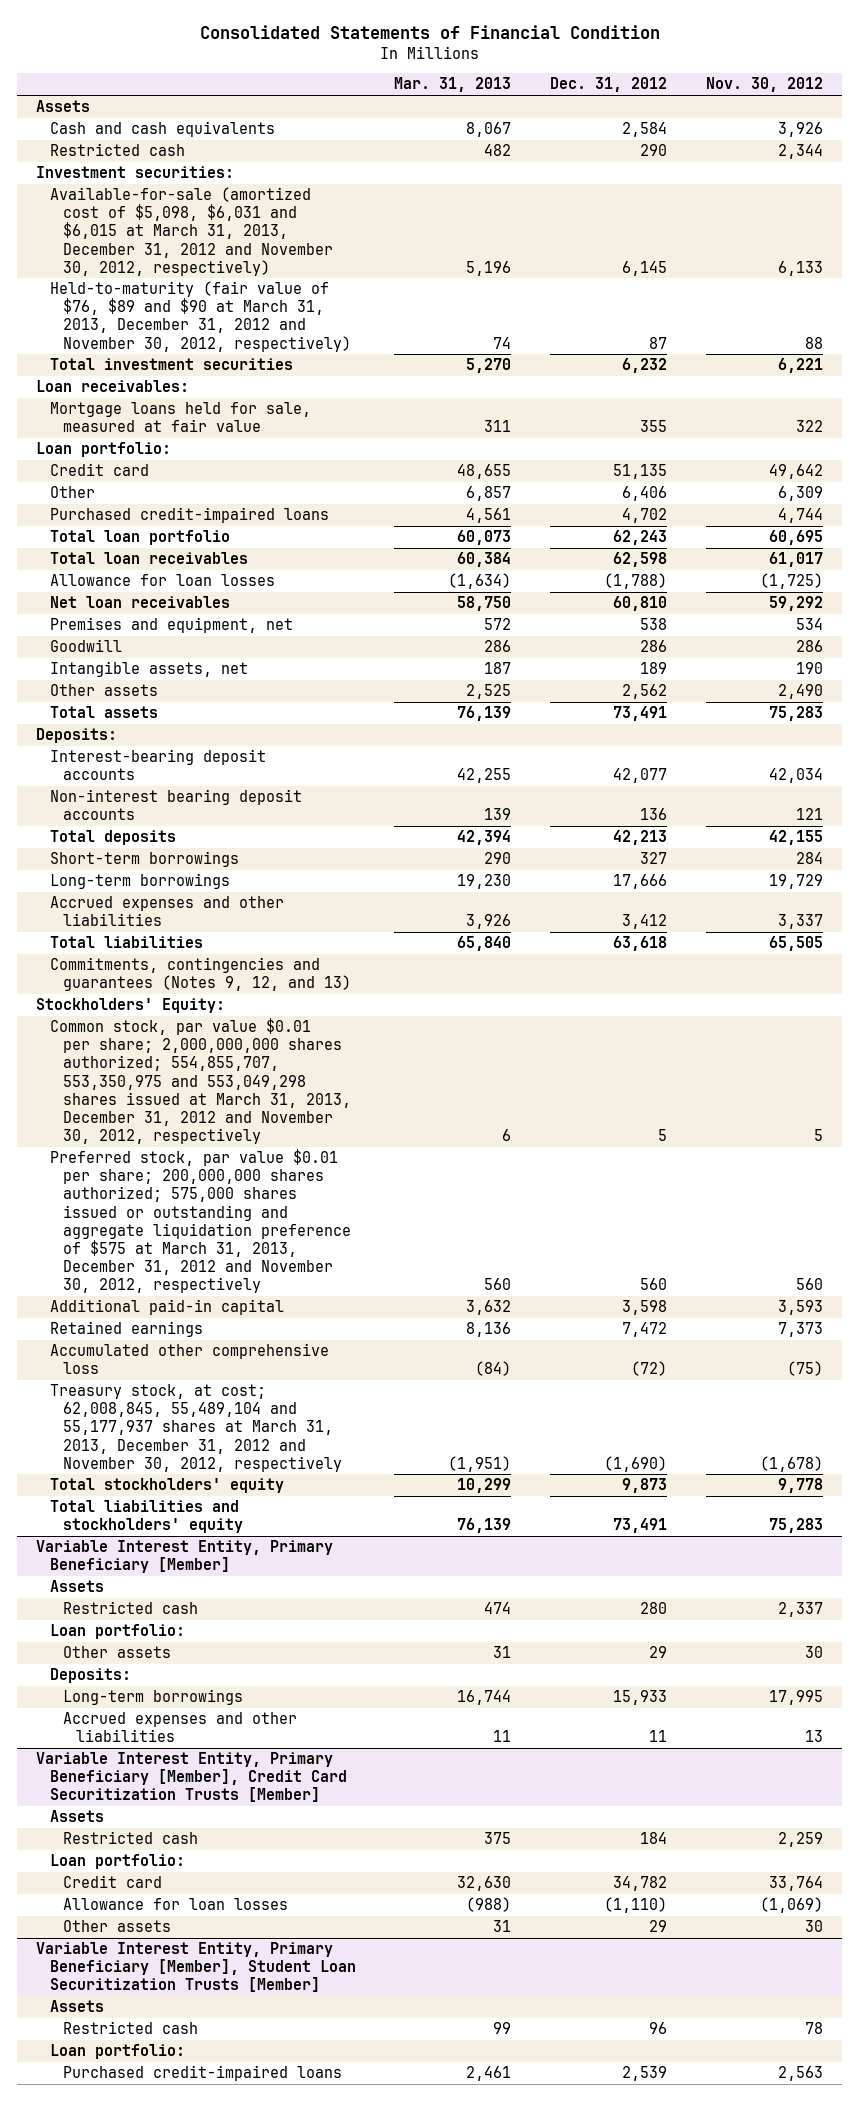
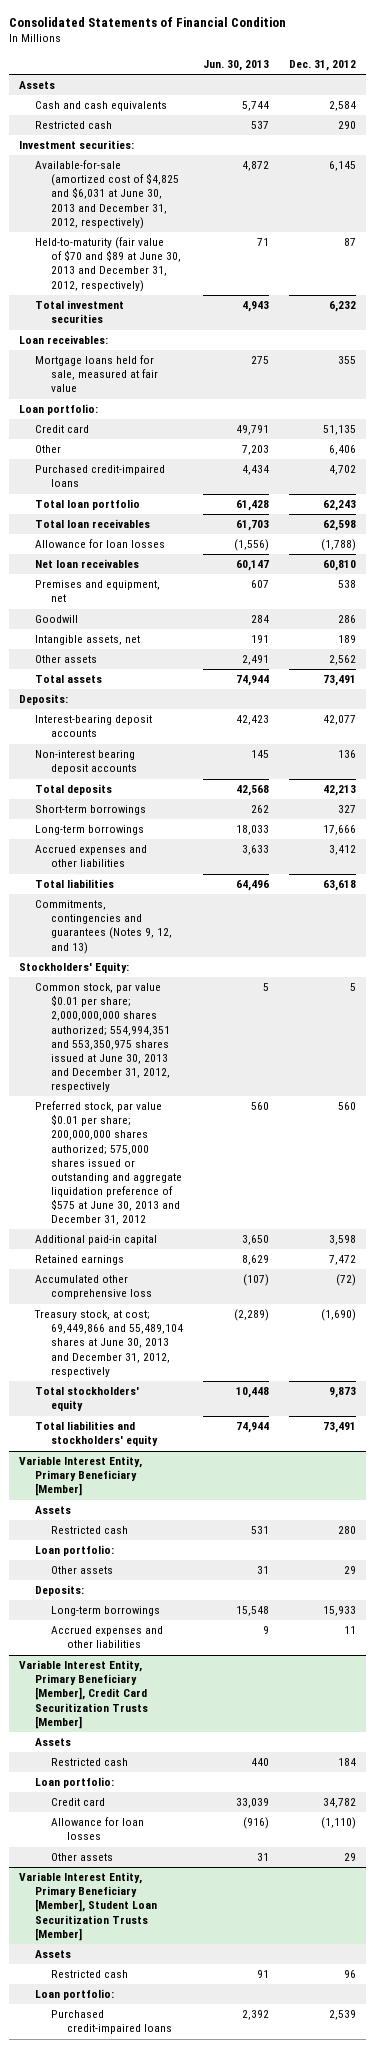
- | Mar. 31, 2013 | Dec. 31, 2012 | Nov. 30, 2012
+ | Jun. 30, 2013 | Dec. 31, 2012
- Available-for-sale (amortized cost of $5,098, $6,031 and $6,015 at March 31, 2013, December 31, 2012 and November 30, 2012, respectively) | 5,196 | 6,145 | 6,133
- Held-to-maturity (fair value of $76, $89 and $90 at March 31, 2013, December 31, 2012 and November 30, 2012, respectively) | 74 | 87 | 88
+ Available-for-sale (amortized cost of $4,825 and $6,031 at June 30, 2013 and December 31, 2012, respectively) | 4,872 | 6,145
+ Held-to-maturity (fair value of $70 and $89 at June 30, 2013 and December 31, 2012, respectively) | 71 | 87
- Common stock, par value $0.01 per share; 2,000,000,000 shares authorized; 554,855,707, 553,350,975 and 553,049,298 shares issued at March 31, 2013, December 31, 2012 and November 30, 2012, respectively | 6 | 5 | 5
- Preferred stock, par value $0.01 per share; 200,000,000 shares authorized; 575,000 shares issued or outstanding and aggregate liquidation preference of $575 at March 31, 2013, December 31, 2012 and November 30, 2012, respectively | 560 | 560 | 560
+ Common stock, par value $0.01 per share; 2,000,000,000 shares authorized; 554,994,351 and 553,350,975 shares issued at June 30, 2013 and December 31, 2012, respectively | 5 | 5
+ Preferred stock, par value $0.01 per share; 200,000,000 shares authorized; 575,000 shares issued or outstanding and aggregate liquidation preference of $575 at June 30, 2013 and December 31, 2012 | 560 | 560
- Treasury stock, at cost; 62,008,845, 55,489,104 and 55,177,937 shares at March 31, 2013, December 31, 2012 and November 30, 2012, respectively | (1,951) | (1,690) | (1,678)
+ Treasury stock, at cost; 69,449,866 and 55,489,104 shares at June 30, 2013 and December 31, 2012, respectively | (2,289) | (1,690)

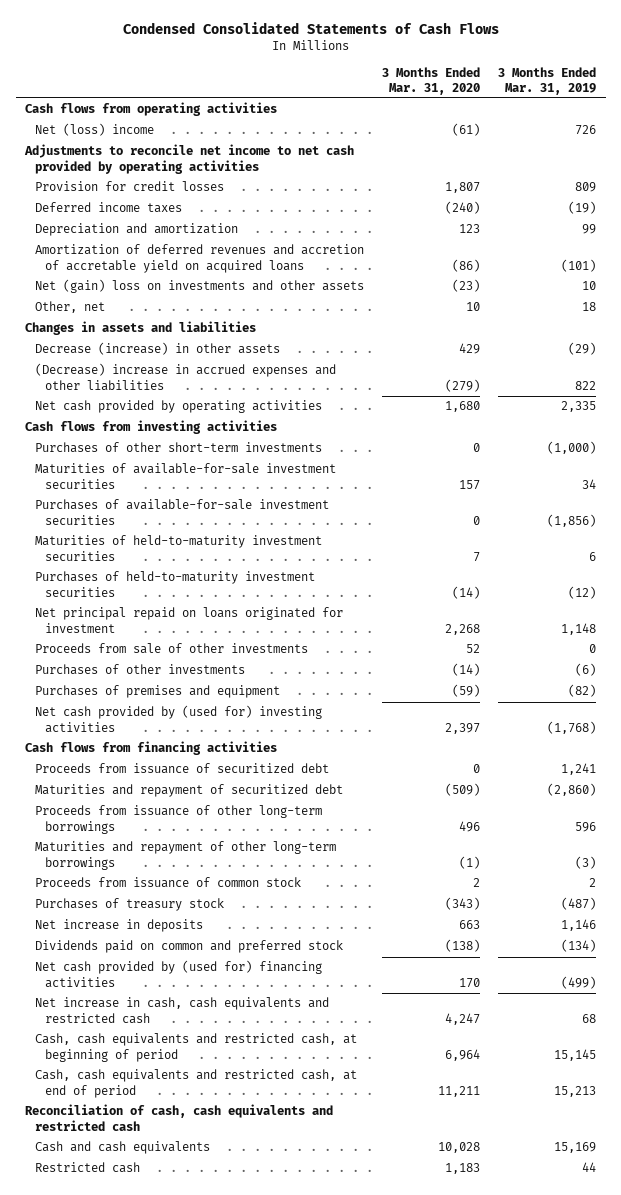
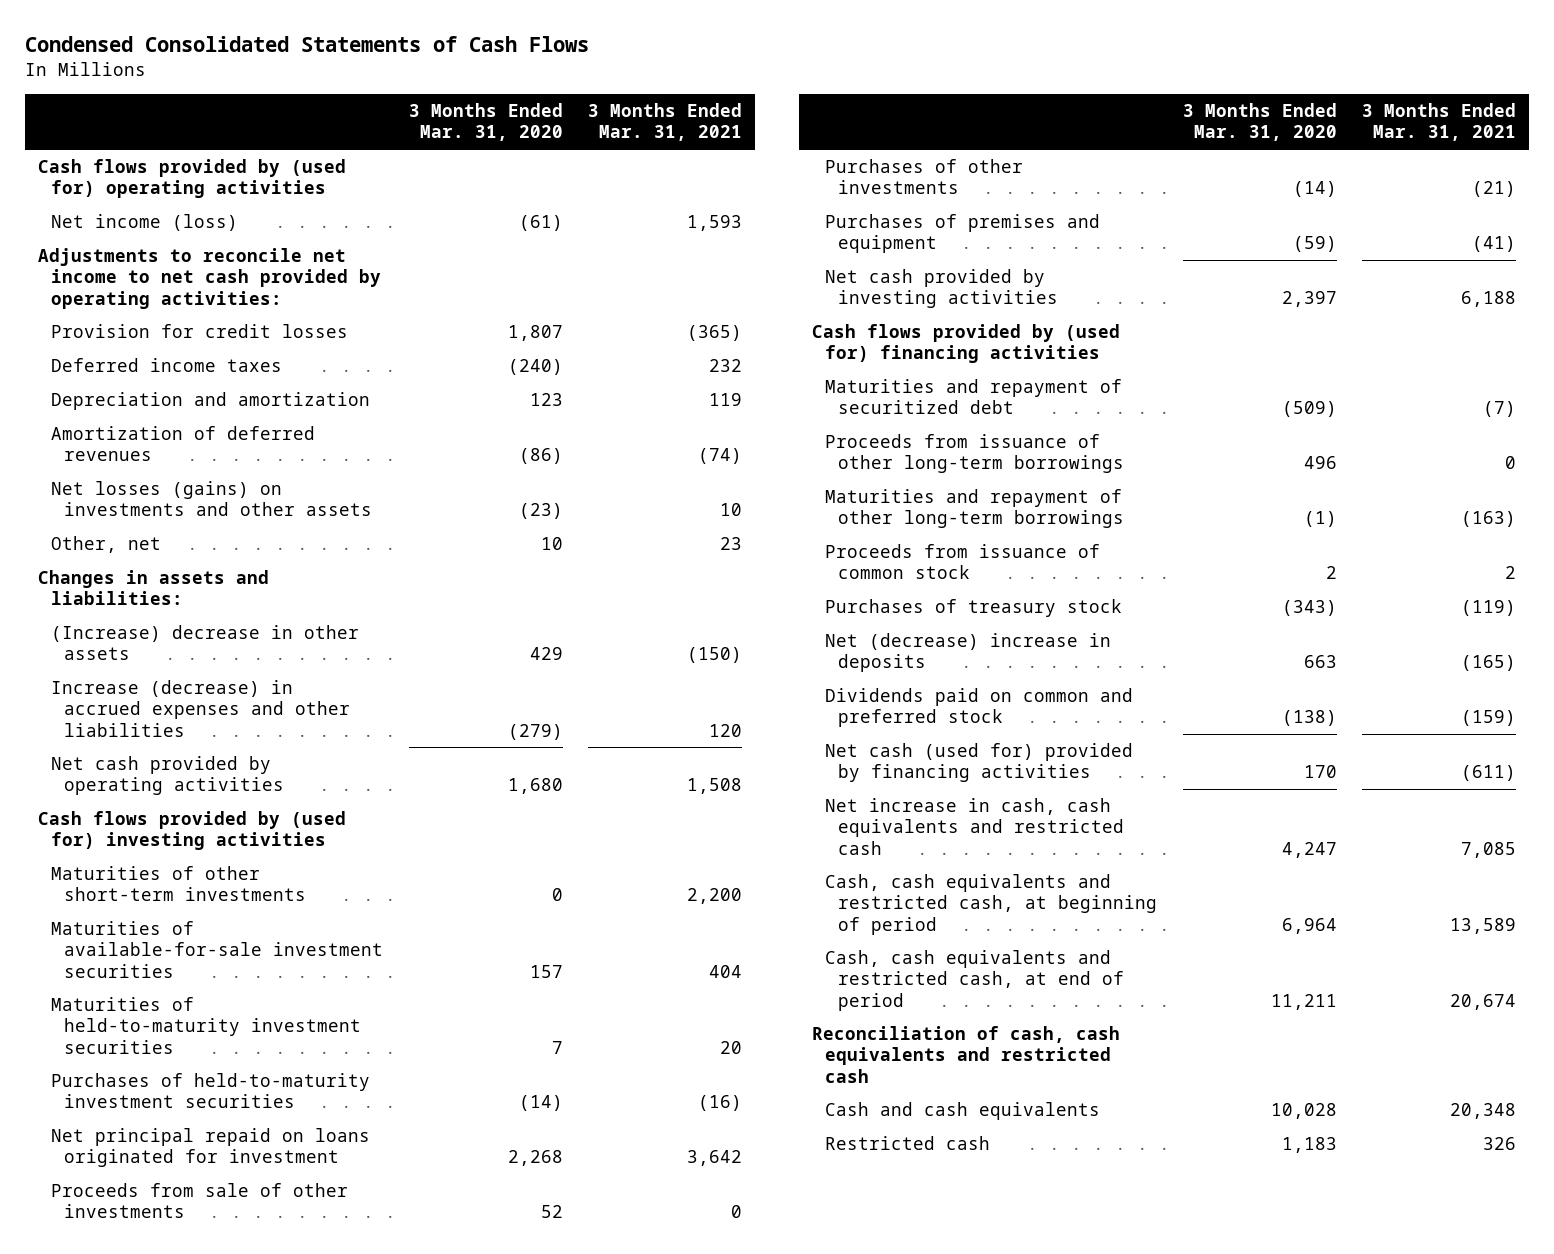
- | 3 Months Ended Mar. 31, 2020 | 3 Months Ended Mar. 31, 2019
+ | 3 Months Ended Mar. 31, 2020 | 3 Months Ended Mar. 31, 2021
- Cash flows from operating activities
- Net (loss) income | (61) | 726
- Adjustments to reconcile net income to net cash provided by operating activities
+ Cash flows provided by (used for) operating activities
+ Net income (loss) | (61) | 1,593
+ Adjustments to reconcile net income to net cash provided by operating activities:
- Amortization of deferred revenues and accretion of accretable yield on acquired loans | (86) | (101)
- Net (gain) loss on investments and other assets | (23) | 10
+ Amortization of deferred revenues | (86) | (74)
+ Net losses (gains) on investments and other assets | (23) | 10
- Changes in assets and liabilities
- Decrease (increase) in other assets | 429 | (29)
- (Decrease) increase in accrued expenses and other liabilities | (279) | 822
+ Changes in assets and liabilities:
+ (Increase) decrease in other assets | 429 | (150)
+ Increase (decrease) in accrued expenses and other liabilities | (279) | 120
- Cash flows from investing activities
- Purchases of other short-term investments | 0 | (1,000)
+ Cash flows provided by (used for) investing activities
+ Maturities of other short-term investments | 0 | 2,200
- Purchases of available-for-sale investment securities | 0 | (1,856)
- Net cash provided by (used for) investing activities | 2,397 | (1,768)
- Cash flows from financing activities
- Proceeds from issuance of securitized debt | 0 | 1,241
+ Net cash provided by investing activities | 2,397 | 6,188
+ Cash flows provided by (used for) financing activities
- Net increase in deposits | 663 | 1,146
+ Net (decrease) increase in deposits | 663 | (165)
- Net cash provided by (used for) financing activities | 170 | (499)
+ Net cash (used for) provided by financing activities | 170 | (611)

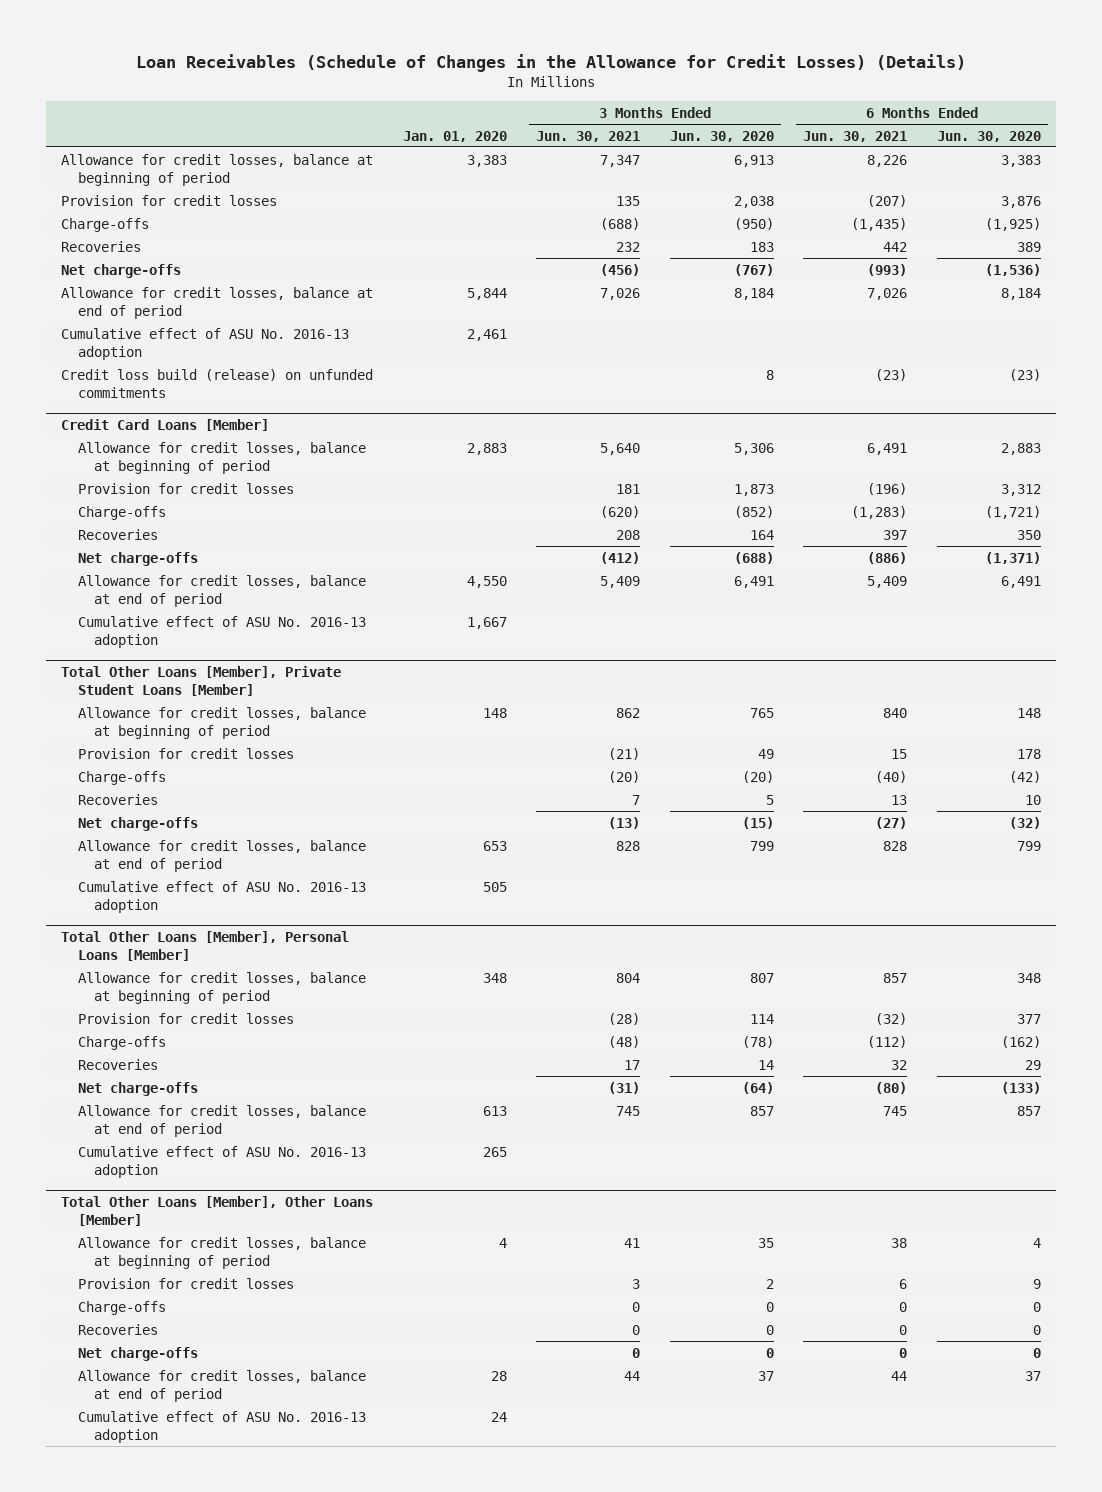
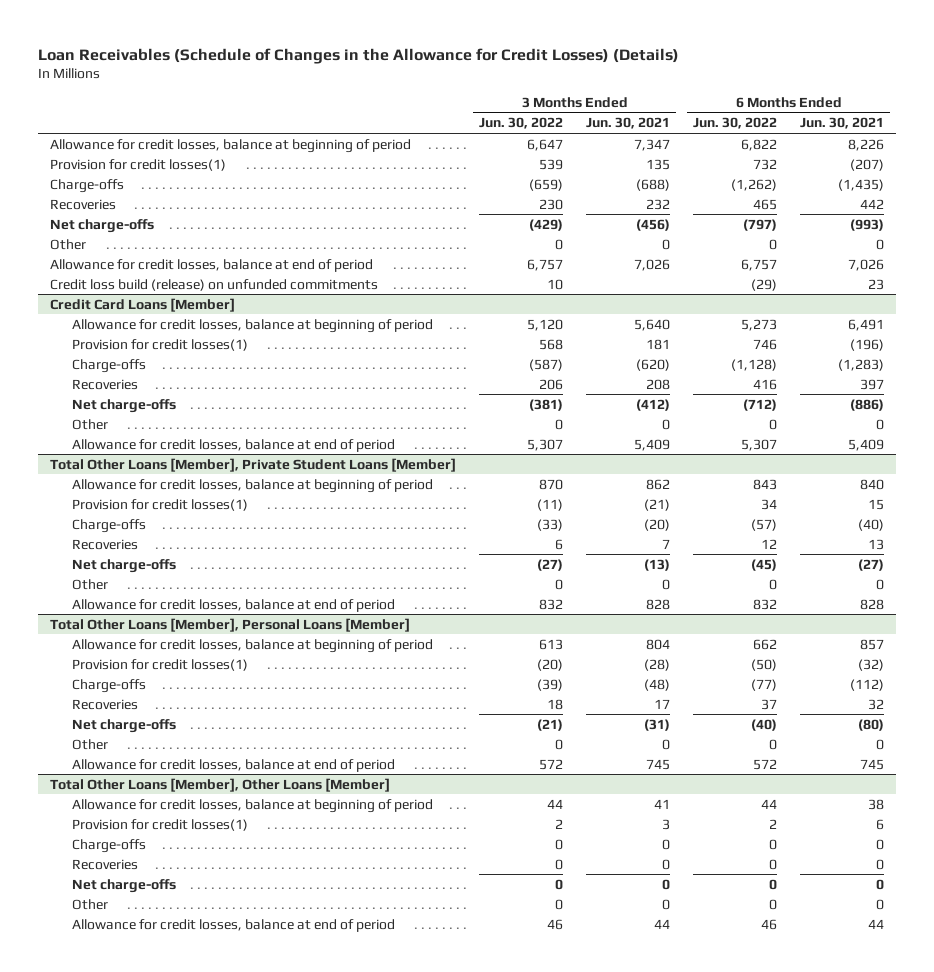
- | Jan. 01, 2020 | 3 Months Ended Jun. 30, 2021 | 3 Months Ended Jun. 30, 2020 | 6 Months Ended Jun. 30, 2021 | 6 Months Ended Jun. 30, 2020
+ | 3 Months Ended Jun. 30, 2022 | 3 Months Ended Jun. 30, 2021 | 6 Months Ended Jun. 30, 2022 | 6 Months Ended Jun. 30, 2021
- Provision for credit losses | | 135 | 2,038 | (207) | 3,876
+ Provision for credit losses(1) | 539 | 135 | 732 | (207)
+ Other | 0 | 0 | 0 | 0
- Cumulative effect of ASU No. 2016-13 adoption | 2,461 | | | |
- Credit loss build (release) on unfunded commitments | | | 8 | (23) | (23)
+ Credit loss build (release) on unfunded commitments | 10 | | (29) | 23
@ Credit Card Loans [Member]
- Provision for credit losses | | 181 | 1,873 | (196) | 3,312
+ Provision for credit losses(1) | 568 | 181 | 746 | (196)
+ Other | 0 | 0 | 0 | 0
- Cumulative effect of ASU No. 2016-13 adoption | 1,667 | | | |
@ Total Other Loans [Member], Private Student Loans [Member]
- Provision for credit losses | | (21) | 49 | 15 | 178
+ Provision for credit losses(1) | (11) | (21) | 34 | 15
+ Other | 0 | 0 | 0 | 0
- Cumulative effect of ASU No. 2016-13 adoption | 505 | | | |
@ Total Other Loans [Member], Personal Loans [Member]
- Provision for credit losses | | (28) | 114 | (32) | 377
+ Provision for credit losses(1) | (20) | (28) | (50) | (32)
+ Other | 0 | 0 | 0 | 0
- Cumulative effect of ASU No. 2016-13 adoption | 265 | | | |
@ Total Other Loans [Member], Other Loans [Member]
- Provision for credit losses | | 3 | 2 | 6 | 9
+ Provision for credit losses(1) | 2 | 3 | 2 | 6
+ Other | 0 | 0 | 0 | 0
- Cumulative effect of ASU No. 2016-13 adoption | 24 | | | |

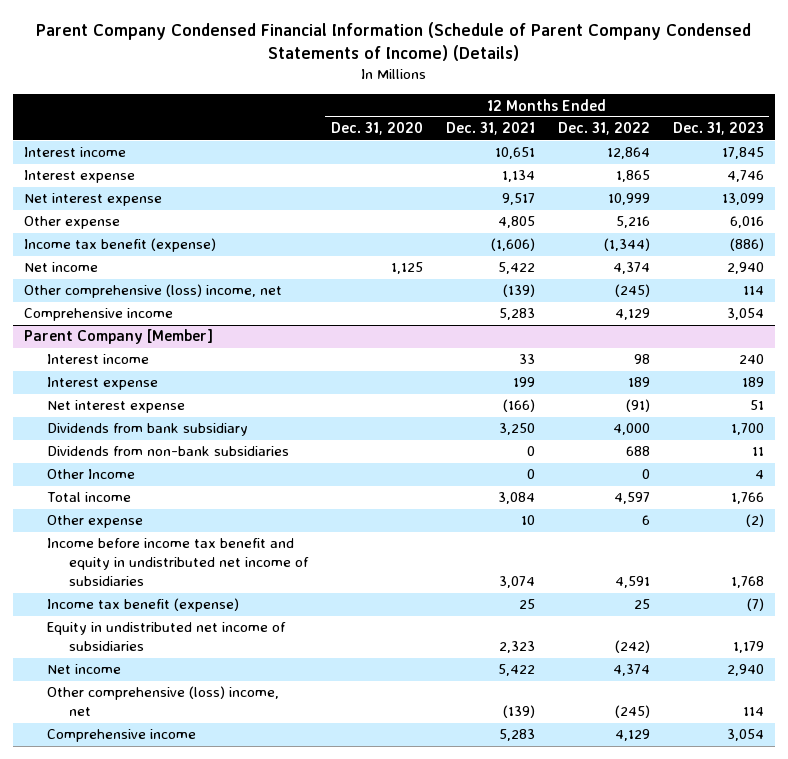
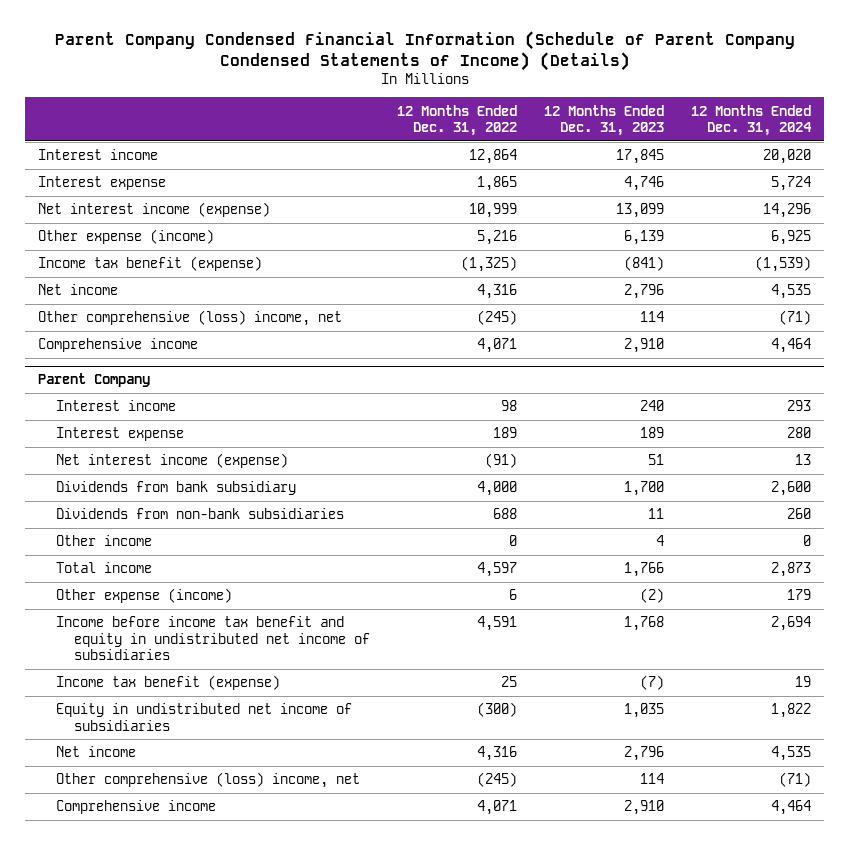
- | 12 Months Ended Dec. 31, 2020 | 12 Months Ended Dec. 31, 2021 | 12 Months Ended Dec. 31, 2022 | 12 Months Ended Dec. 31, 2023
+ | 12 Months Ended Dec. 31, 2022 | 12 Months Ended Dec. 31, 2023 | 12 Months Ended Dec. 31, 2024
- Net interest expense | | 9,517 | 10,999 | 13,099
- Other expense | | 4,805 | 5,216 | 6,016
- Income tax benefit (expense) | | (1,606) | (1,344) | (886)
- Net income | 1,125 | 5,422 | 4,374 | 2,940
+ Net interest income (expense) | 10,999 | 13,099 | 14,296
+ Other expense (income) | 5,216 | 6,139 | 6,925
+ Income tax benefit (expense) | (1,325) | (841) | (1,539)
+ Net income | 4,316 | 2,796 | 4,535
- Comprehensive income | | 5,283 | 4,129 | 3,054
- Parent Company [Member]
+ Comprehensive income | 4,071 | 2,910 | 4,464
+ Parent Company
- Net interest expense | | (166) | (91) | 51
+ Net interest income (expense) | (91) | 51 | 13
- Other Income | | 0 | 0 | 4
+ Other income | 0 | 4 | 0
- Other expense | | 10 | 6 | (2)
+ Other expense (income) | 6 | (2) | 179
- Equity in undistributed net income of subsidiaries | | 2,323 | (242) | 1,179
- Net income | | 5,422 | 4,374 | 2,940
+ Equity in undistributed net income of subsidiaries | (300) | 1,035 | 1,822
+ Net income | 4,316 | 2,796 | 4,535
- Comprehensive income | | 5,283 | 4,129 | 3,054
+ Comprehensive income | 4,071 | 2,910 | 4,464

